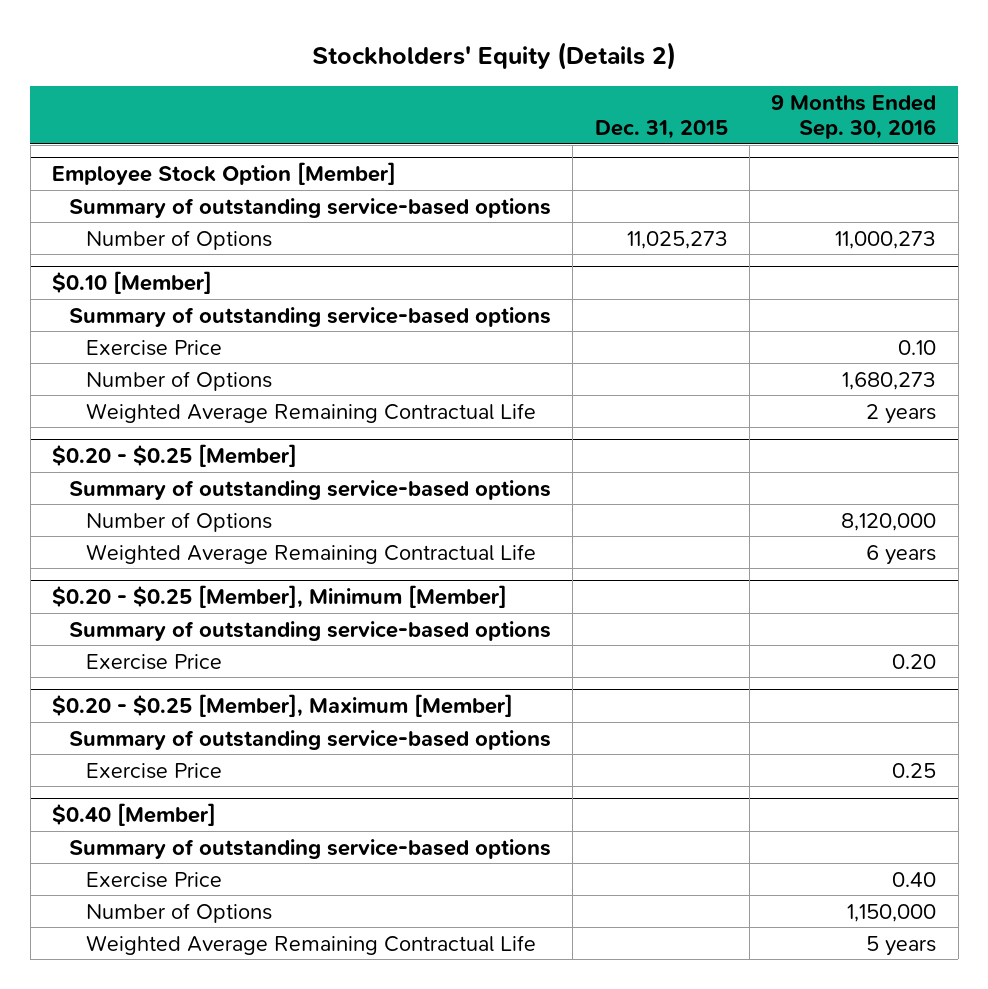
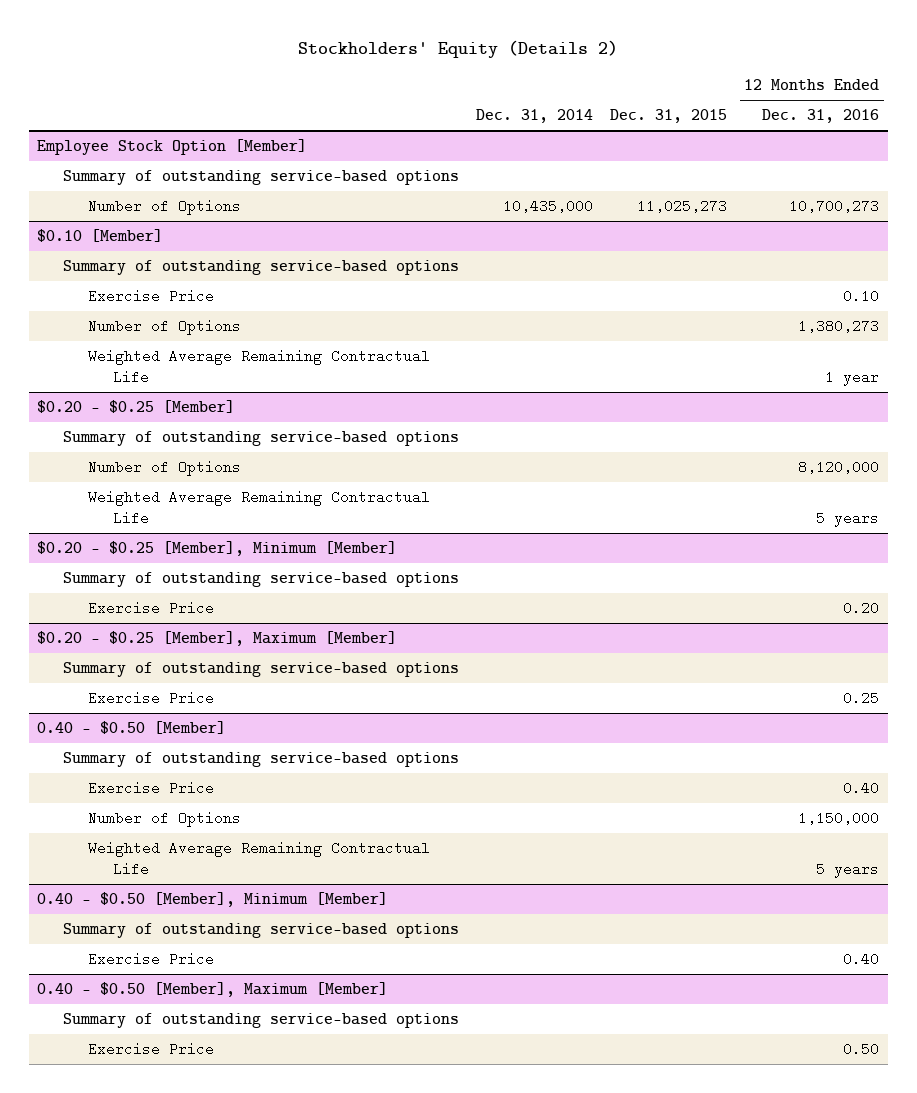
- | Dec. 31, 2015 | 9 Months Ended Sep. 30, 2016
+ | Dec. 31, 2014 | Dec. 31, 2015 | 12 Months Ended Dec. 31, 2016
- $0.40 [Member]
+ 0.40 - $0.50 [Member]
+ 0.40 - $0.50 [Member], Minimum [Member]
+ Summary of outstanding service-based options
+ Exercise Price | | | 0.40
+ 0.40 - $0.50 [Member], Maximum [Member]
+ Summary of outstanding service-based options
+ Exercise Price | | | 0.50

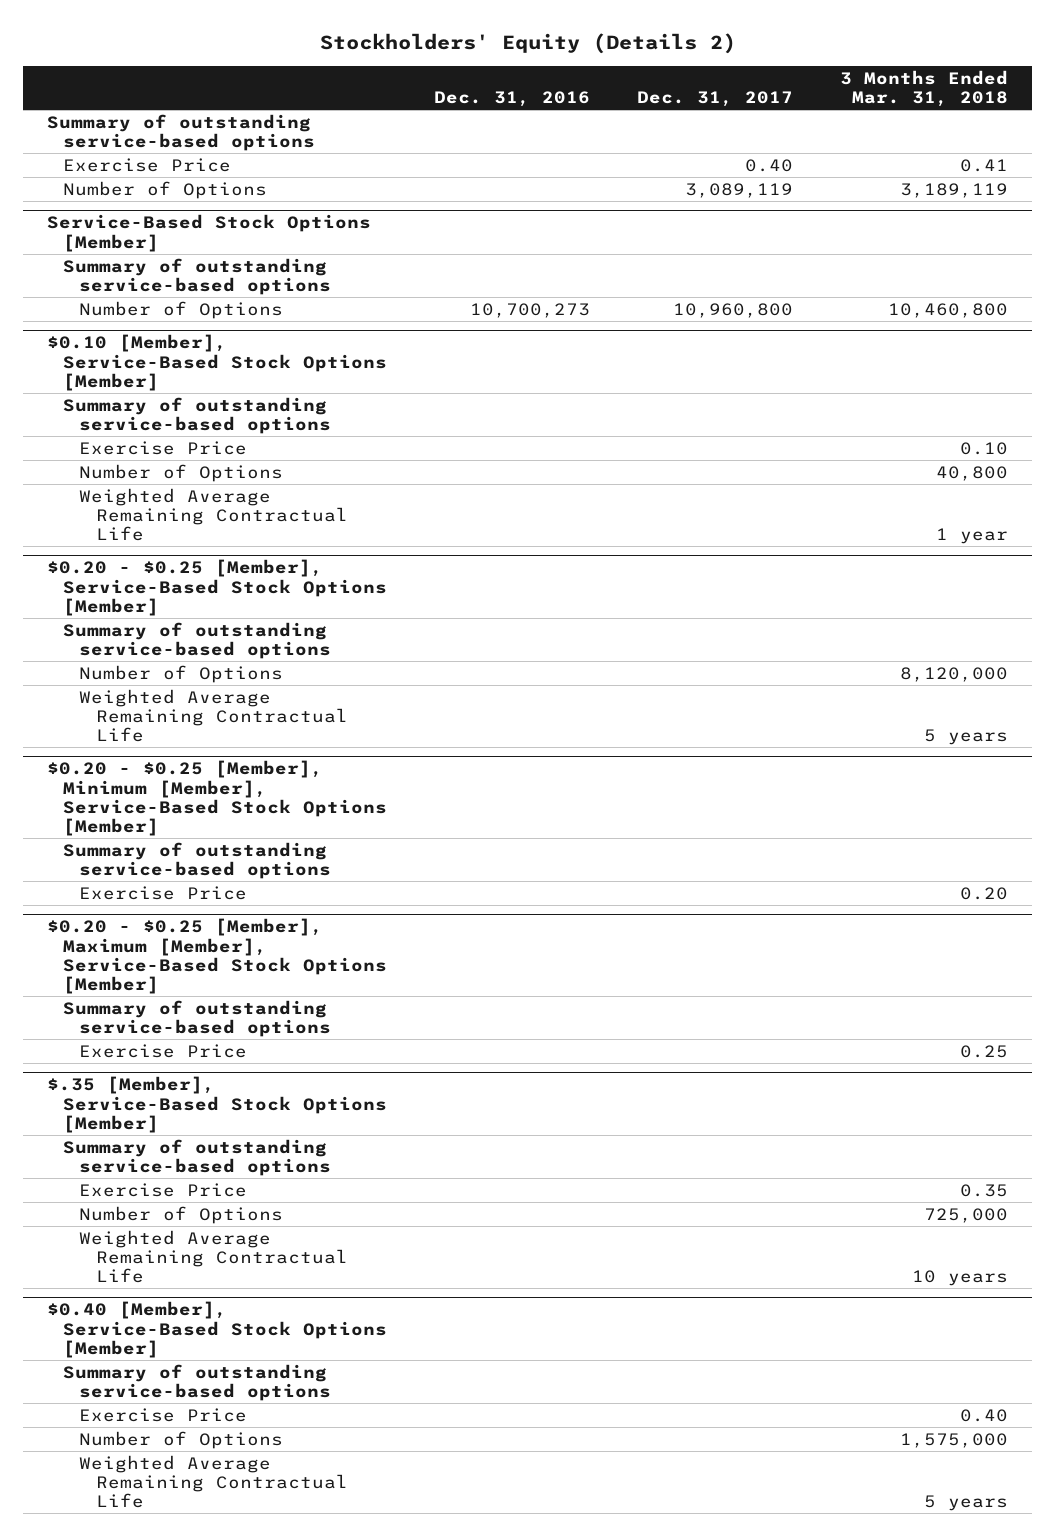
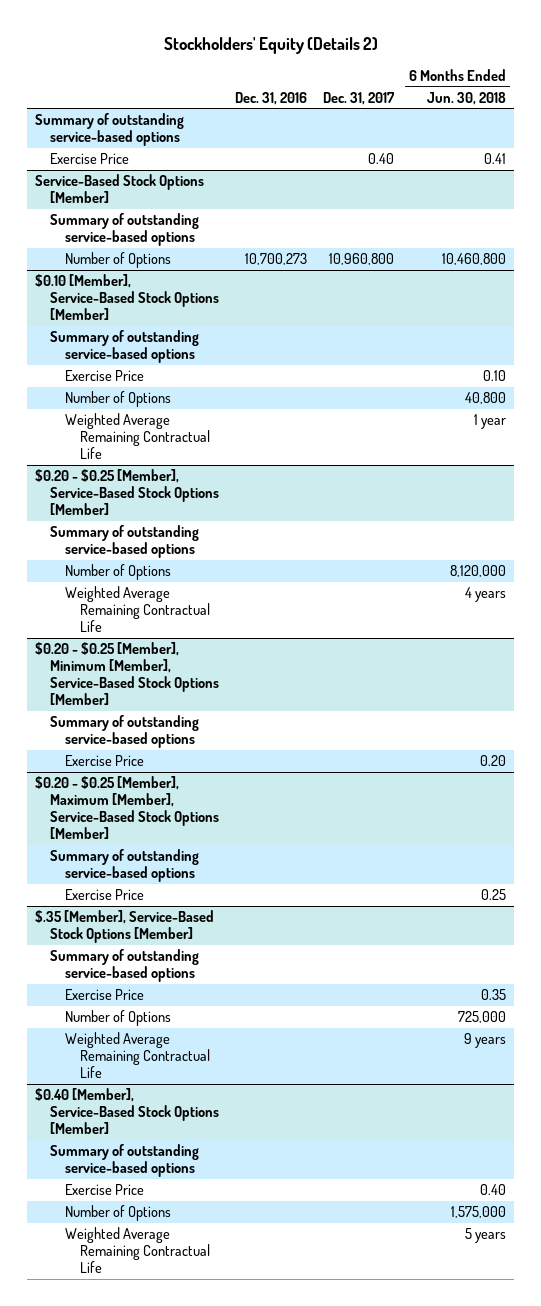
- | Dec. 31, 2016 | Dec. 31, 2017 | 3 Months Ended Mar. 31, 2018
+ | Dec. 31, 2016 | Dec. 31, 2017 | 6 Months Ended Jun. 30, 2018
- Number of Options | | 3,089,119 | 3,189,119

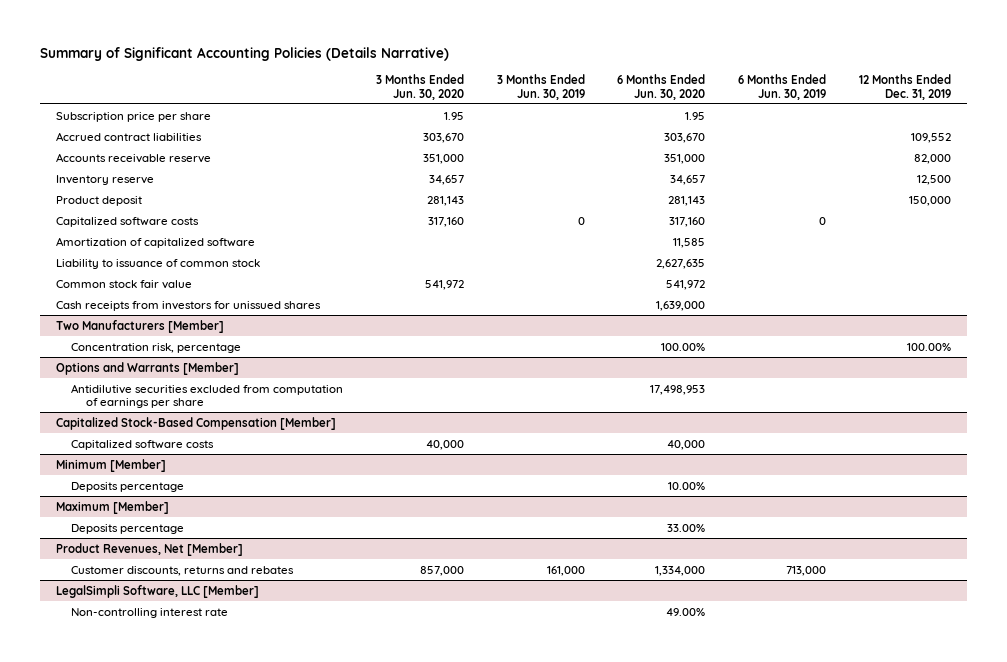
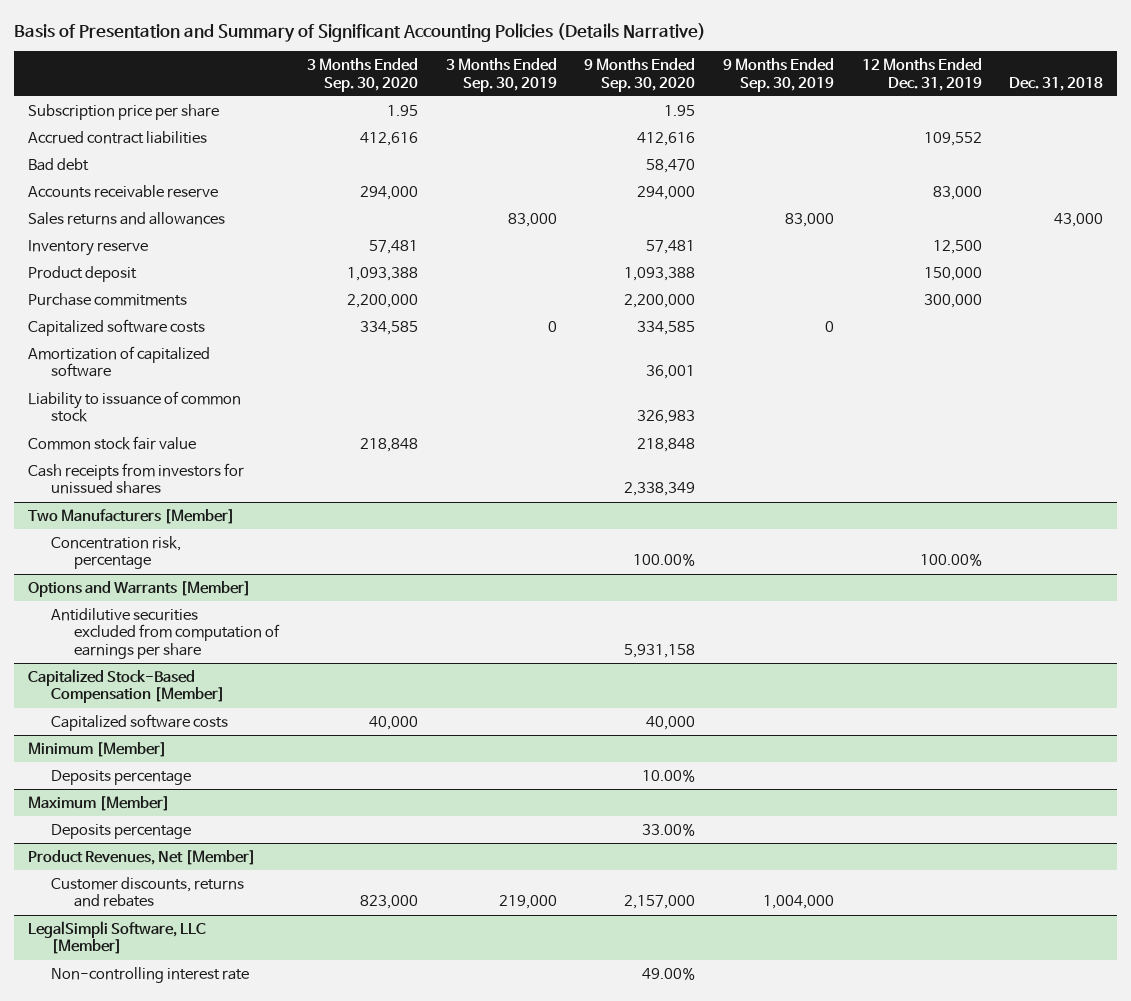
- Summary of Significant Accounting Policies (Details Narrative)
+ Basis of Presentation and Summary of Significant Accounting Policies (Details Narrative)
- | 3 Months Ended Jun. 30, 2020 | 3 Months Ended Jun. 30, 2019 | 6 Months Ended Jun. 30, 2020 | 6 Months Ended Jun. 30, 2019 | 12 Months Ended Dec. 31, 2019
+ | 3 Months Ended Sep. 30, 2020 | 3 Months Ended Sep. 30, 2019 | 9 Months Ended Sep. 30, 2020 | 9 Months Ended Sep. 30, 2019 | 12 Months Ended Dec. 31, 2019 | Dec. 31, 2018
- Accounts receivable reserve | 351,000 | | 351,000 | | 82,000
+ Bad debt | | | 58,470 | | |
+ Accounts receivable reserve | 294,000 | | 294,000 | | 83,000 |
+ Sales returns and allowances | | 83,000 | | 83,000 | | 43,000
+ Purchase commitments | 2,200,000 | | 2,200,000 | | 300,000 |

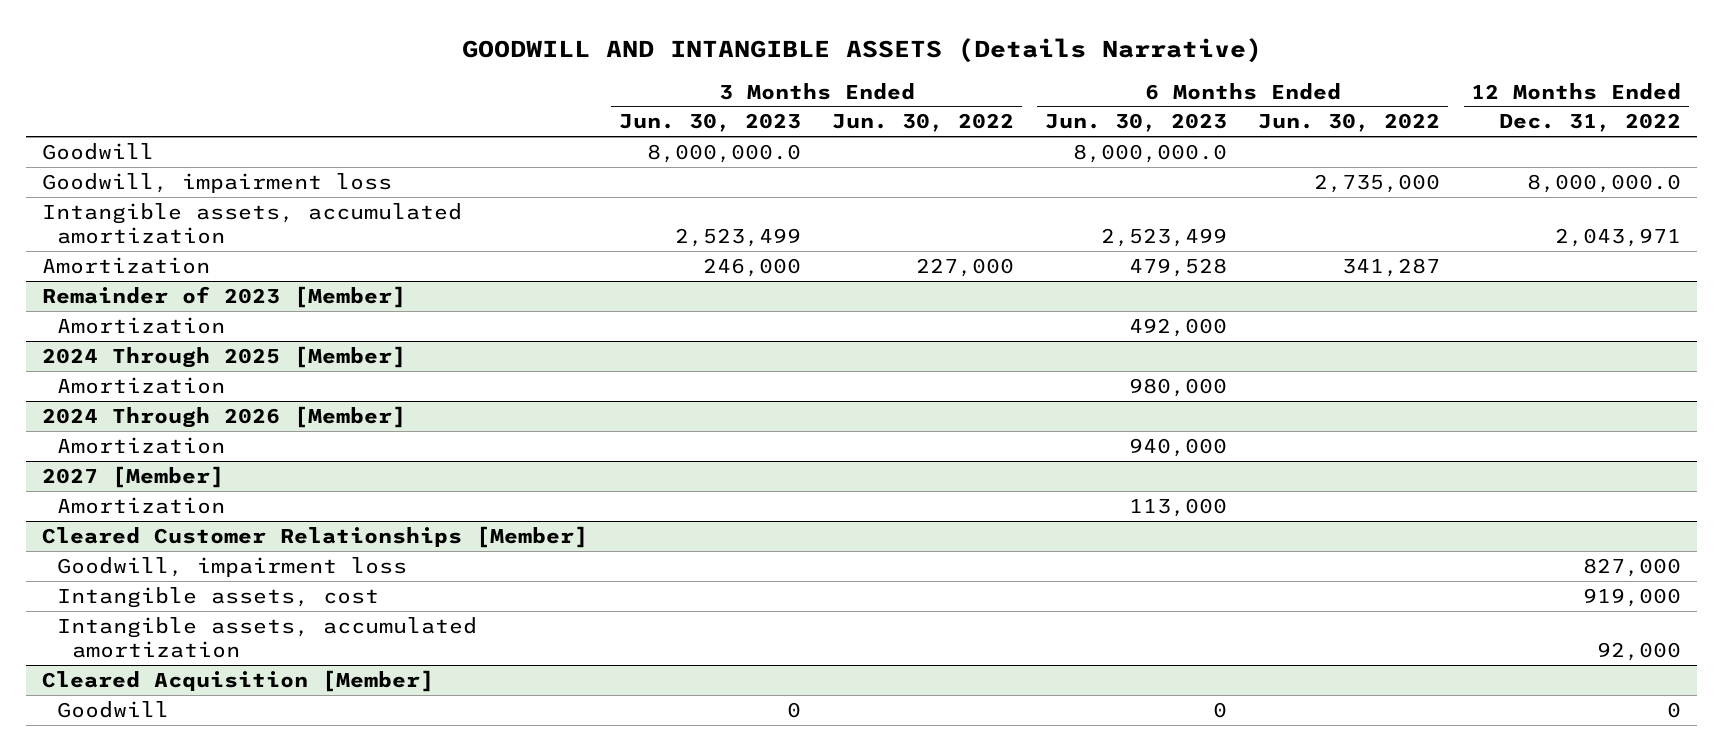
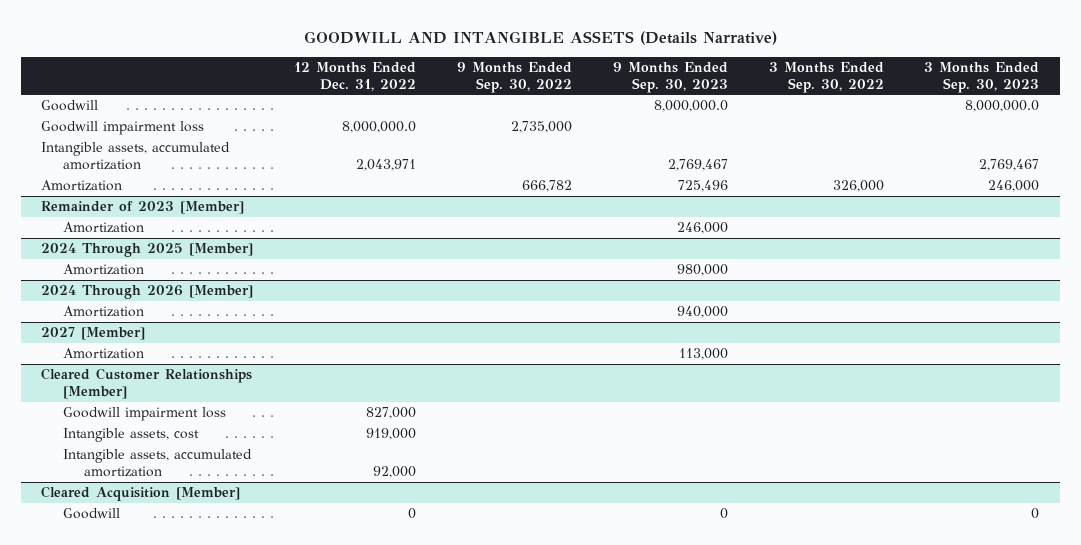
- | 3 Months Ended Jun. 30, 2023 | 3 Months Ended Jun. 30, 2022 | 6 Months Ended Jun. 30, 2023 | 6 Months Ended Jun. 30, 2022 | 12 Months Ended Dec. 31, 2022
+ | 12 Months Ended Dec. 31, 2022 | 9 Months Ended Sep. 30, 2022 | 9 Months Ended Sep. 30, 2023 | 3 Months Ended Sep. 30, 2022 | 3 Months Ended Sep. 30, 2023
- Goodwill, impairment loss | | | | 2,735,000 | 8,000,000.0
+ Goodwill impairment loss | 8,000,000.0 | 2,735,000 | | |
@ Cleared Customer Relationships [Member]
- Goodwill, impairment loss | | | | | 827,000
+ Goodwill impairment loss | 827,000 | | | |

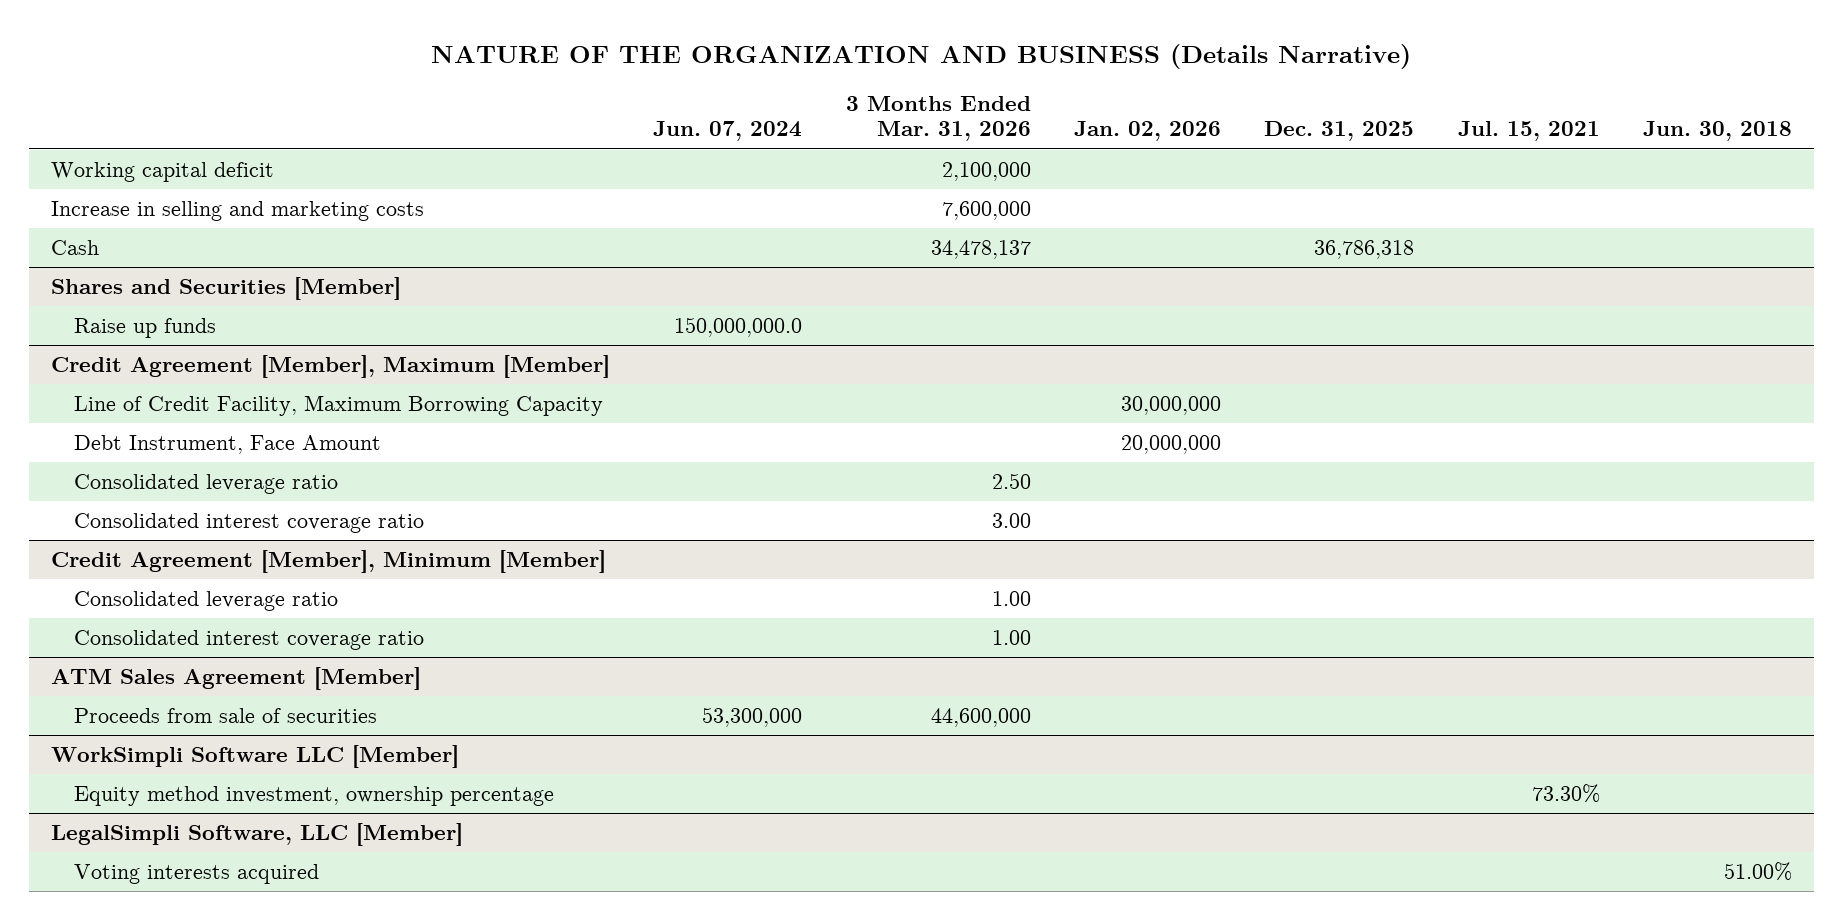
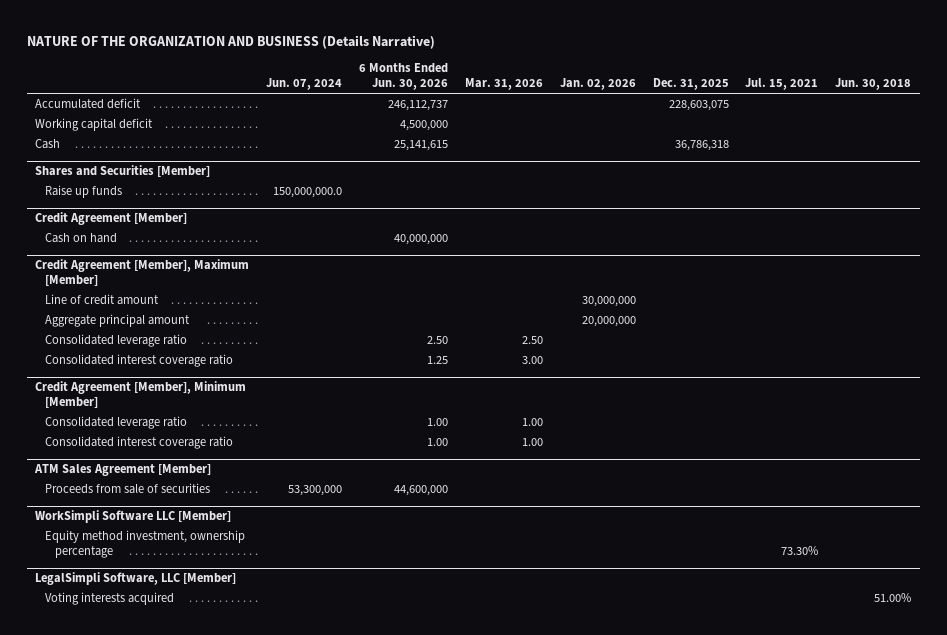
- | Jun. 07, 2024 | 3 Months Ended Mar. 31, 2026 | Jan. 02, 2026 | Dec. 31, 2025 | Jul. 15, 2021 | Jun. 30, 2018
+ | Jun. 07, 2024 | 6 Months Ended Jun. 30, 2026 | Mar. 31, 2026 | Jan. 02, 2026 | Dec. 31, 2025 | Jul. 15, 2021 | Jun. 30, 2018
+ Accumulated deficit | | 246,112,737 | | | 228,603,075 | |
- Increase in selling and marketing costs | | 7,600,000 | | | |
+ Credit Agreement [Member]
+ Cash on hand | | 40,000,000 | | | | |
@ Credit Agreement [Member], Maximum [Member]
- Line of Credit Facility, Maximum Borrowing Capacity | | | 30,000,000 | | |
- Debt Instrument, Face Amount | | | 20,000,000 | | |
+ Line of credit amount | | | | 30,000,000 | | |
+ Aggregate principal amount | | | | 20,000,000 | | |

